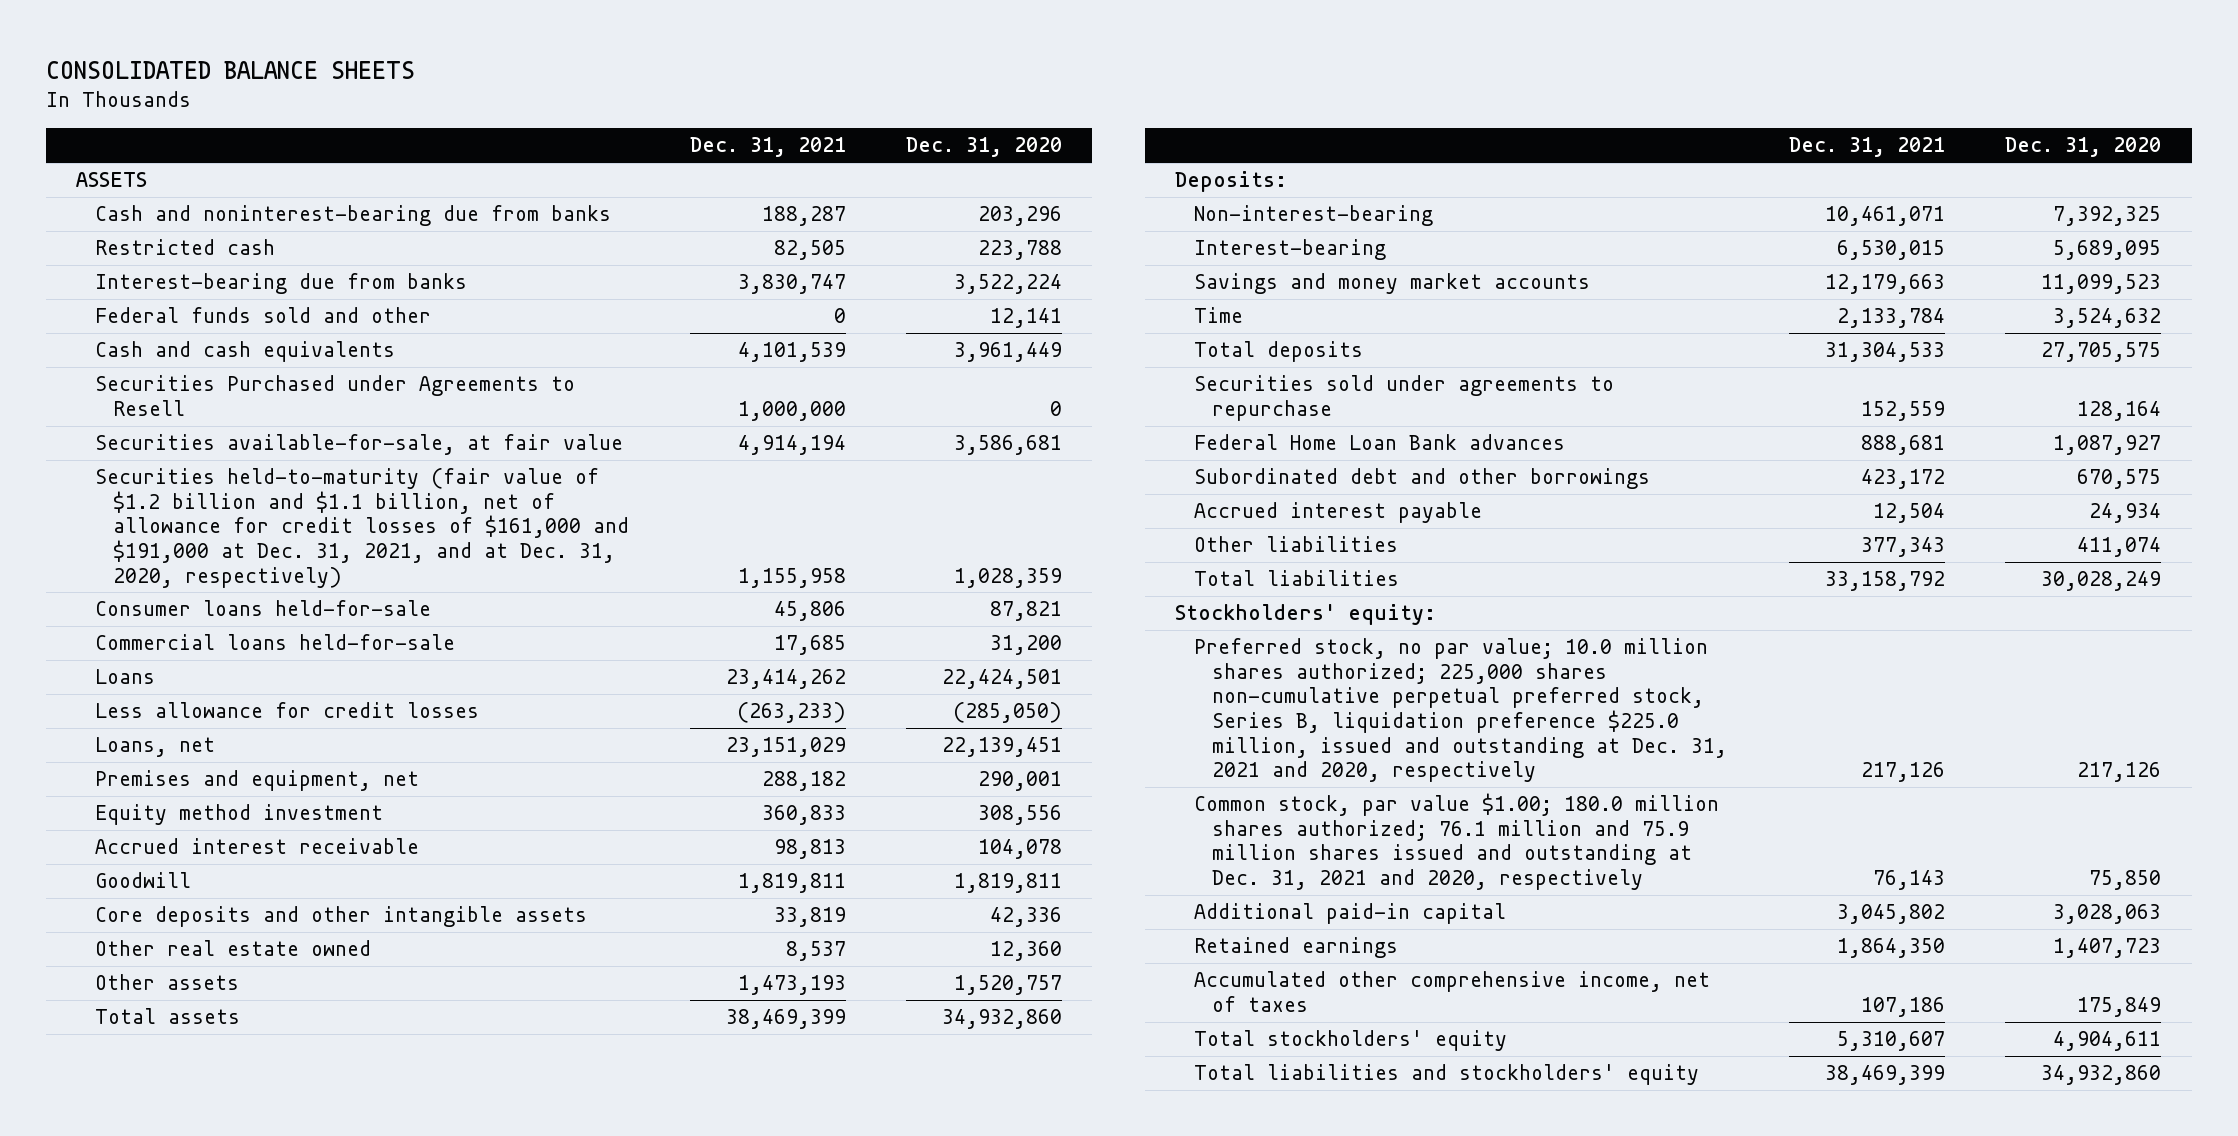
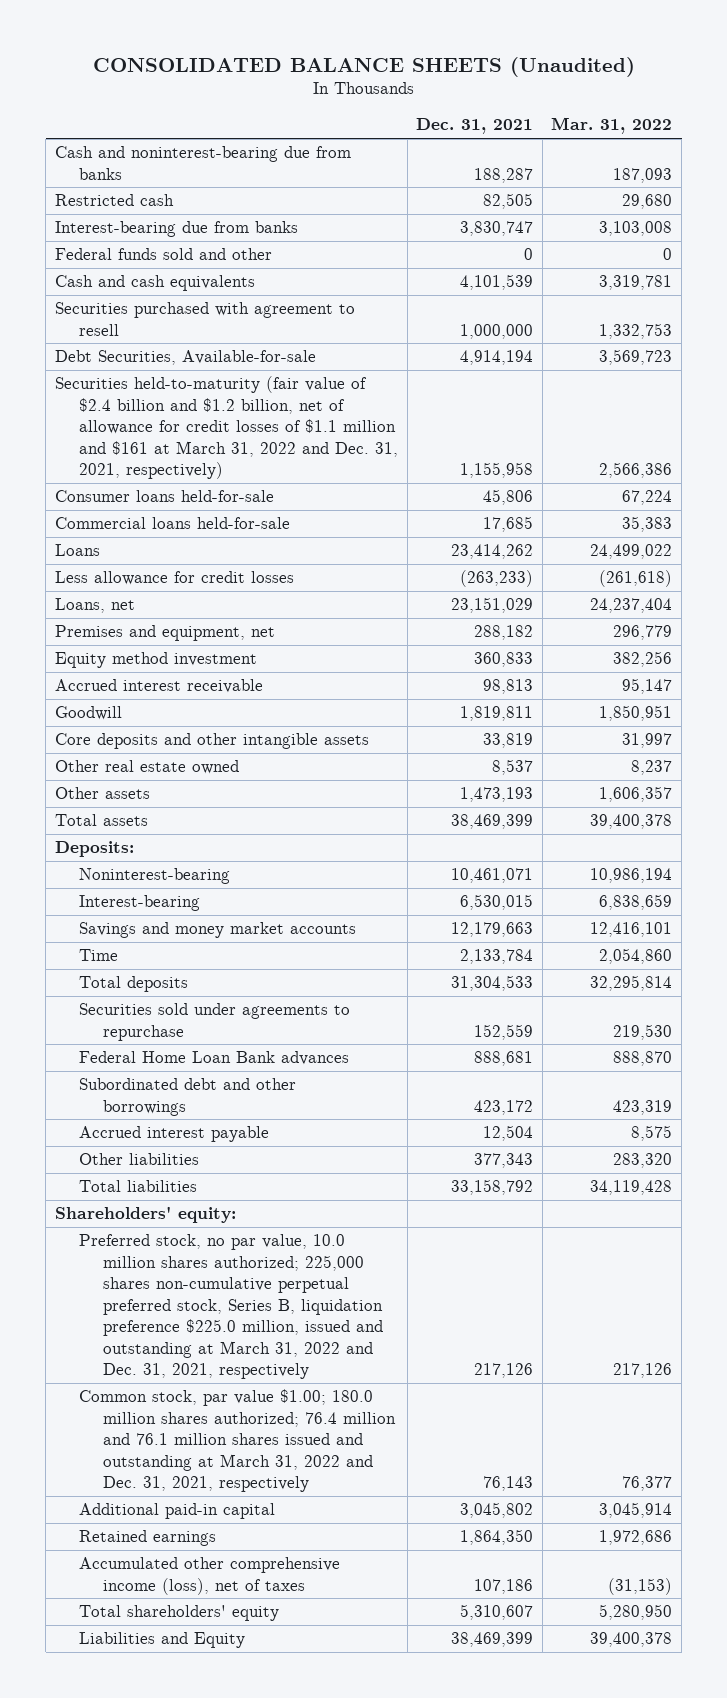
- CONSOLIDATED BALANCE SHEETS
+ CONSOLIDATED BALANCE SHEETS (Unaudited)
- | Dec. 31, 2021 | Dec. 31, 2020
+ | Dec. 31, 2021 | Mar. 31, 2022
- ASSETS
- Securities Purchased under Agreements to Resell | 1,000,000 | 0
- Securities available-for-sale, at fair value | 4,914,194 | 3,586,681
- Securities held-to-maturity (fair value of $1.2 billion and $1.1 billion, net of allowance for credit losses of $161,000 and $191,000 at Dec. 31, 2021, and at Dec. 31, 2020, respectively) | 1,155,958 | 1,028,359
+ Securities purchased with agreement to resell | 1,000,000 | 1,332,753
+ Debt Securities, Available-for-sale | 4,914,194 | 3,569,723
+ Securities held-to-maturity (fair value of $2.4 billion and $1.2 billion, net of allowance for credit losses of $1.1 million and $161 at March 31, 2022 and Dec. 31, 2021, respectively) | 1,155,958 | 2,566,386
- Non-interest-bearing | 10,461,071 | 7,392,325
+ Noninterest-bearing | 10,461,071 | 10,986,194
- Stockholders' equity:
- Preferred stock, no par value; 10.0 million shares authorized; 225,000 shares non-cumulative perpetual preferred stock, Series B, liquidation preference $225.0 million, issued and outstanding at Dec. 31, 2021 and 2020, respectively | 217,126 | 217,126
- Common stock, par value $1.00; 180.0 million shares authorized; 76.1 million and 75.9 million shares issued and outstanding at Dec. 31, 2021 and 2020, respectively | 76,143 | 75,850
+ Shareholders' equity:
+ Preferred stock, no par value, 10.0 million shares authorized; 225,000 shares non-cumulative perpetual preferred stock, Series B, liquidation preference $225.0 million, issued and outstanding at March 31, 2022 and Dec. 31, 2021, respectively | 217,126 | 217,126
+ Common stock, par value $1.00; 180.0 million shares authorized; 76.4 million and 76.1 million shares issued and outstanding at March 31, 2022 and Dec. 31, 2021, respectively | 76,143 | 76,377
- Accumulated other comprehensive income, net of taxes | 107,186 | 175,849
- Total stockholders' equity | 5,310,607 | 4,904,611
- Total liabilities and stockholders' equity | 38,469,399 | 34,932,860
+ Accumulated other comprehensive income (loss), net of taxes | 107,186 | (31,153)
+ Total shareholders' equity | 5,310,607 | 5,280,950
+ Liabilities and Equity | 38,469,399 | 39,400,378

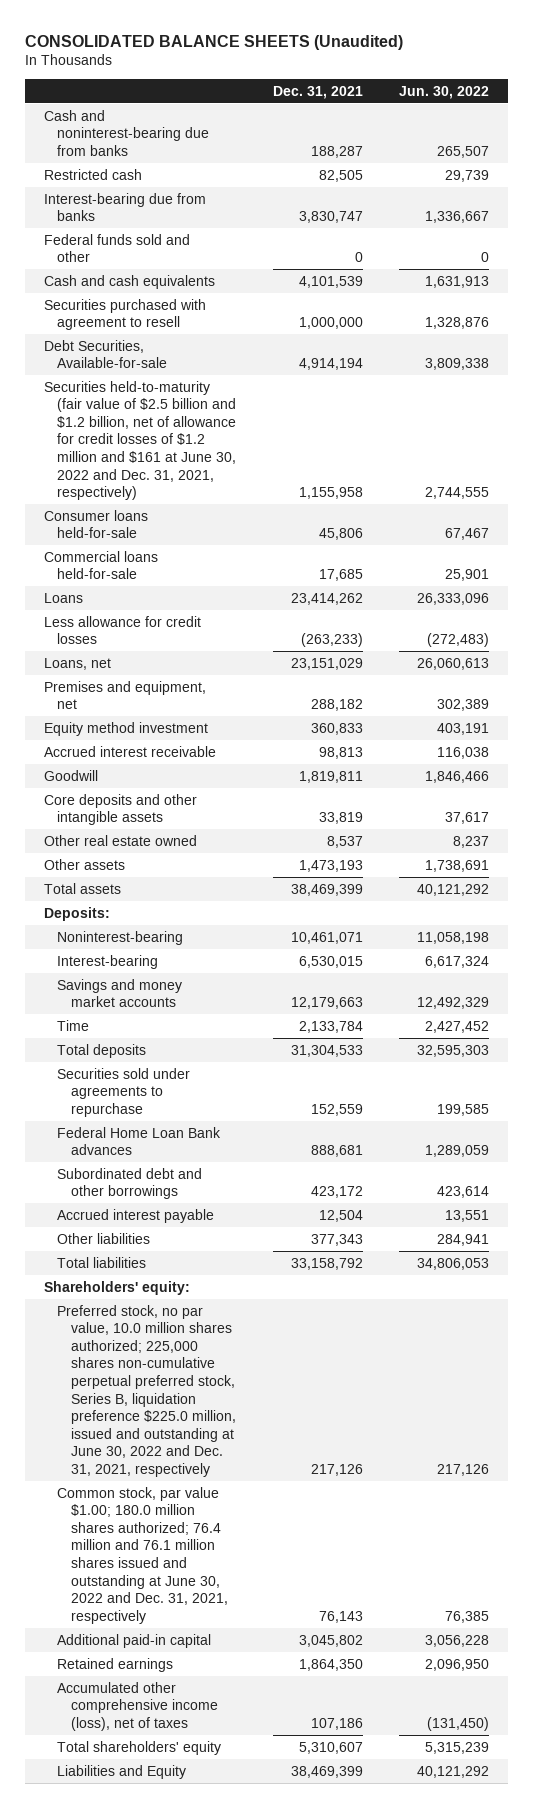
- | Dec. 31, 2021 | Mar. 31, 2022
+ | Dec. 31, 2021 | Jun. 30, 2022
- Securities held-to-maturity (fair value of $2.4 billion and $1.2 billion, net of allowance for credit losses of $1.1 million and $161 at March 31, 2022 and Dec. 31, 2021, respectively) | 1,155,958 | 2,566,386
+ Securities held-to-maturity (fair value of $2.5 billion and $1.2 billion, net of allowance for credit losses of $1.2 million and $161 at June 30, 2022 and Dec. 31, 2021, respectively) | 1,155,958 | 2,744,555
- Preferred stock, no par value, 10.0 million shares authorized; 225,000 shares non-cumulative perpetual preferred stock, Series B, liquidation preference $225.0 million, issued and outstanding at March 31, 2022 and Dec. 31, 2021, respectively | 217,126 | 217,126
- Common stock, par value $1.00; 180.0 million shares authorized; 76.4 million and 76.1 million shares issued and outstanding at March 31, 2022 and Dec. 31, 2021, respectively | 76,143 | 76,377
+ Preferred stock, no par value, 10.0 million shares authorized; 225,000 shares non-cumulative perpetual preferred stock, Series B, liquidation preference $225.0 million, issued and outstanding at June 30, 2022 and Dec. 31, 2021, respectively | 217,126 | 217,126
+ Common stock, par value $1.00; 180.0 million shares authorized; 76.4 million and 76.1 million shares issued and outstanding at June 30, 2022 and Dec. 31, 2021, respectively | 76,143 | 76,385

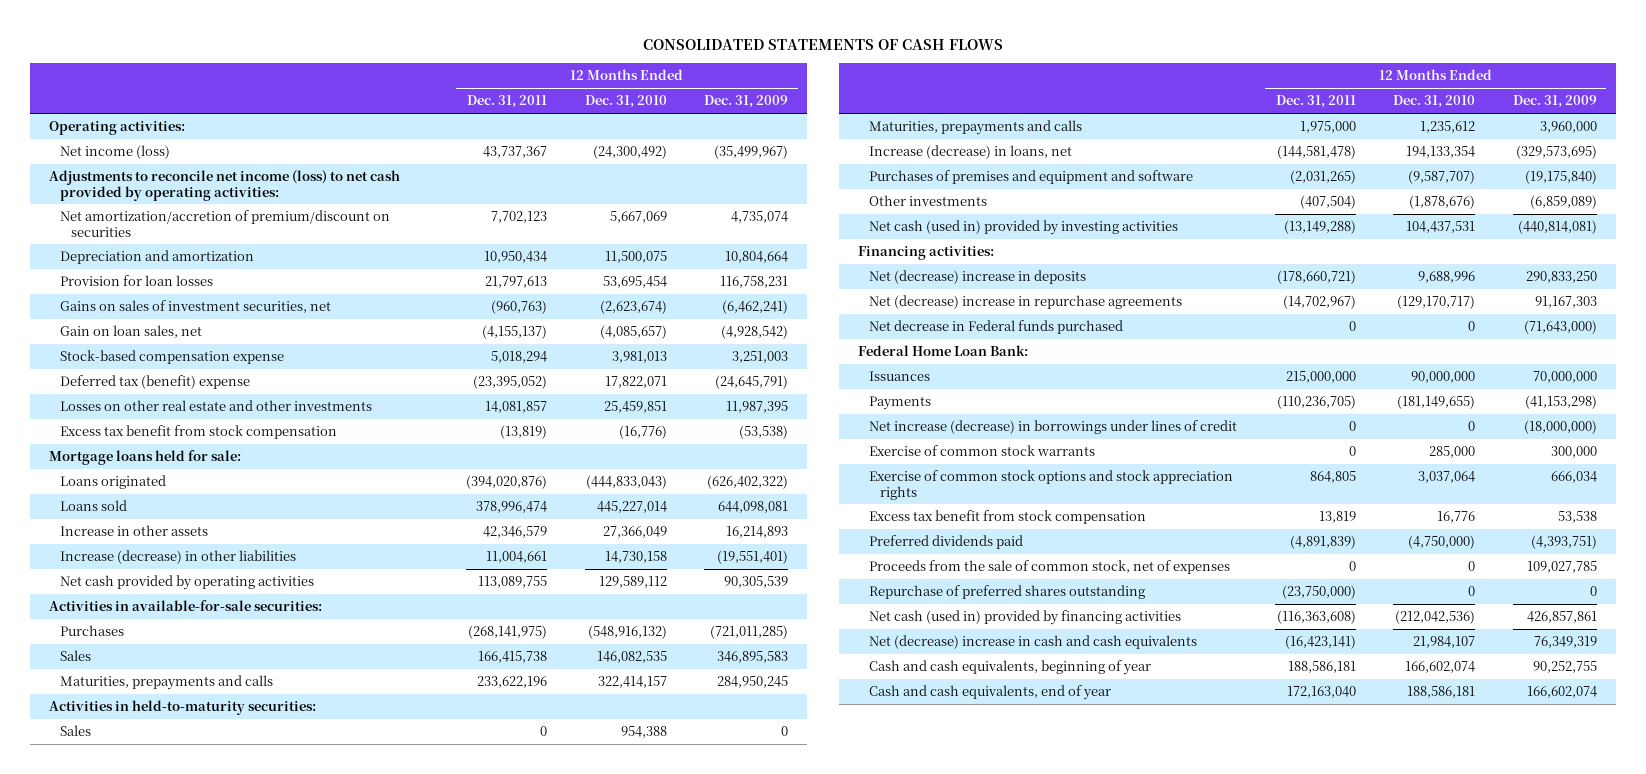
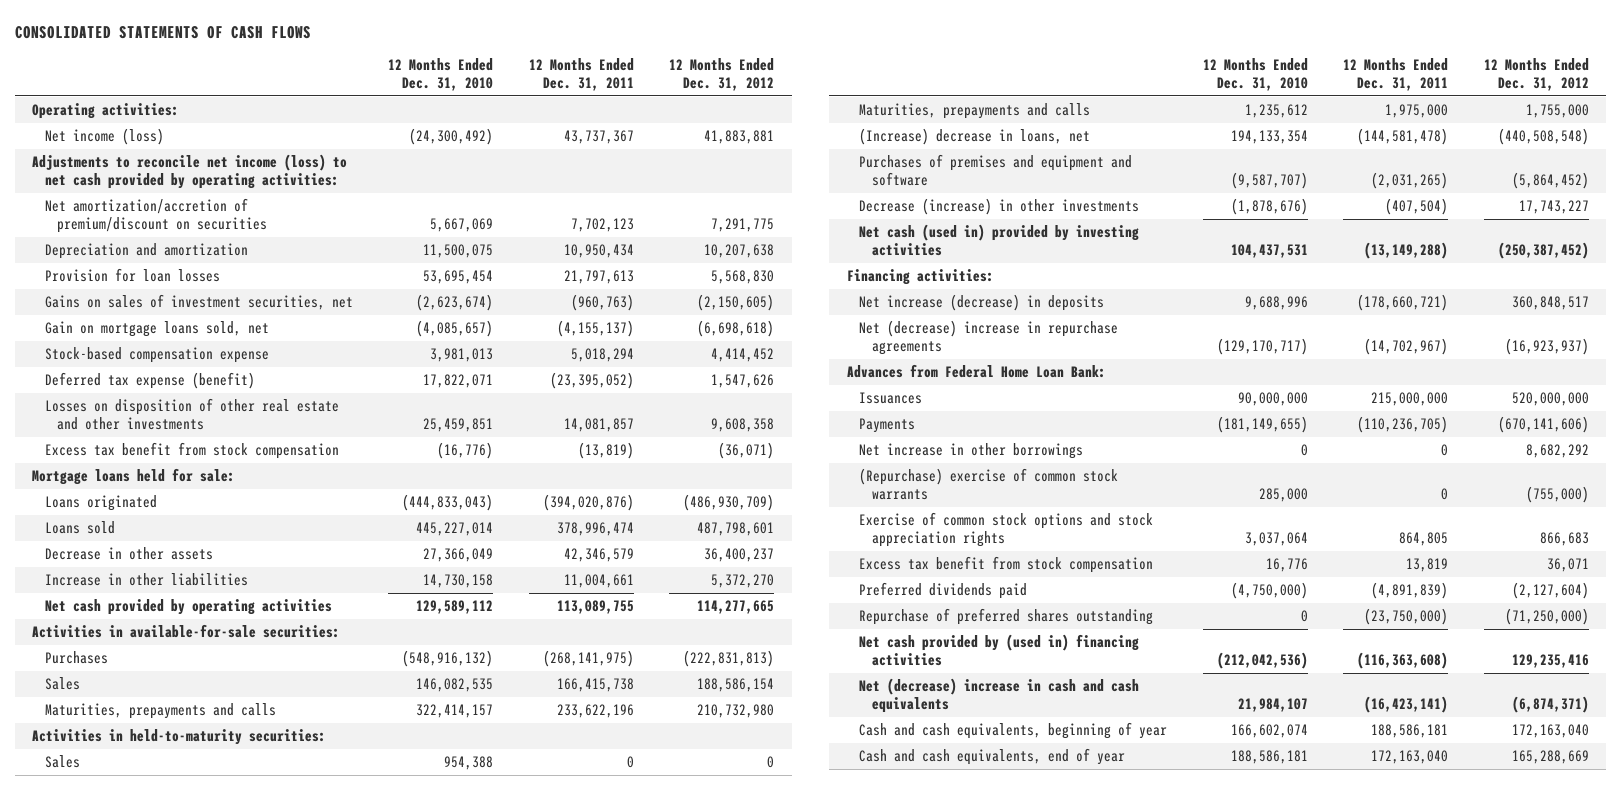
- | 12 Months Ended Dec. 31, 2011 | 12 Months Ended Dec. 31, 2010 | 12 Months Ended Dec. 31, 2009
+ | 12 Months Ended Dec. 31, 2010 | 12 Months Ended Dec. 31, 2011 | 12 Months Ended Dec. 31, 2012
- Gain on loan sales, net | (4,155,137) | (4,085,657) | (4,928,542)
+ Gain on mortgage loans sold, net | (4,085,657) | (4,155,137) | (6,698,618)
- Deferred tax (benefit) expense | (23,395,052) | 17,822,071 | (24,645,791)
- Losses on other real estate and other investments | 14,081,857 | 25,459,851 | 11,987,395
+ Deferred tax expense (benefit) | 17,822,071 | (23,395,052) | 1,547,626
+ Losses on disposition of other real estate and other investments | 25,459,851 | 14,081,857 | 9,608,358
- Increase in other assets | 42,346,579 | 27,366,049 | 16,214,893
- Increase (decrease) in other liabilities | 11,004,661 | 14,730,158 | (19,551,401)
+ Decrease in other assets | 27,366,049 | 42,346,579 | 36,400,237
+ Increase in other liabilities | 14,730,158 | 11,004,661 | 5,372,270
- Increase (decrease) in loans, net | (144,581,478) | 194,133,354 | (329,573,695)
+ (Increase) decrease in loans, net | 194,133,354 | (144,581,478) | (440,508,548)
- Other investments | (407,504) | (1,878,676) | (6,859,089)
+ Decrease (increase) in other investments | (1,878,676) | (407,504) | 17,743,227
- Net (decrease) increase in deposits | (178,660,721) | 9,688,996 | 290,833,250
+ Net increase (decrease) in deposits | 9,688,996 | (178,660,721) | 360,848,517
- Net decrease in Federal funds purchased | 0 | 0 | (71,643,000)
- Federal Home Loan Bank:
+ Advances from Federal Home Loan Bank:
- Net increase (decrease) in borrowings under lines of credit | 0 | 0 | (18,000,000)
- Exercise of common stock warrants | 0 | 285,000 | 300,000
+ Net increase in other borrowings | 0 | 0 | 8,682,292
+ (Repurchase) exercise of common stock warrants | 285,000 | 0 | (755,000)
- Proceeds from the sale of common stock, net of expenses | 0 | 0 | 109,027,785
- Net cash (used in) provided by financing activities | (116,363,608) | (212,042,536) | 426,857,861
+ Net cash provided by (used in) financing activities | (212,042,536) | (116,363,608) | 129,235,416

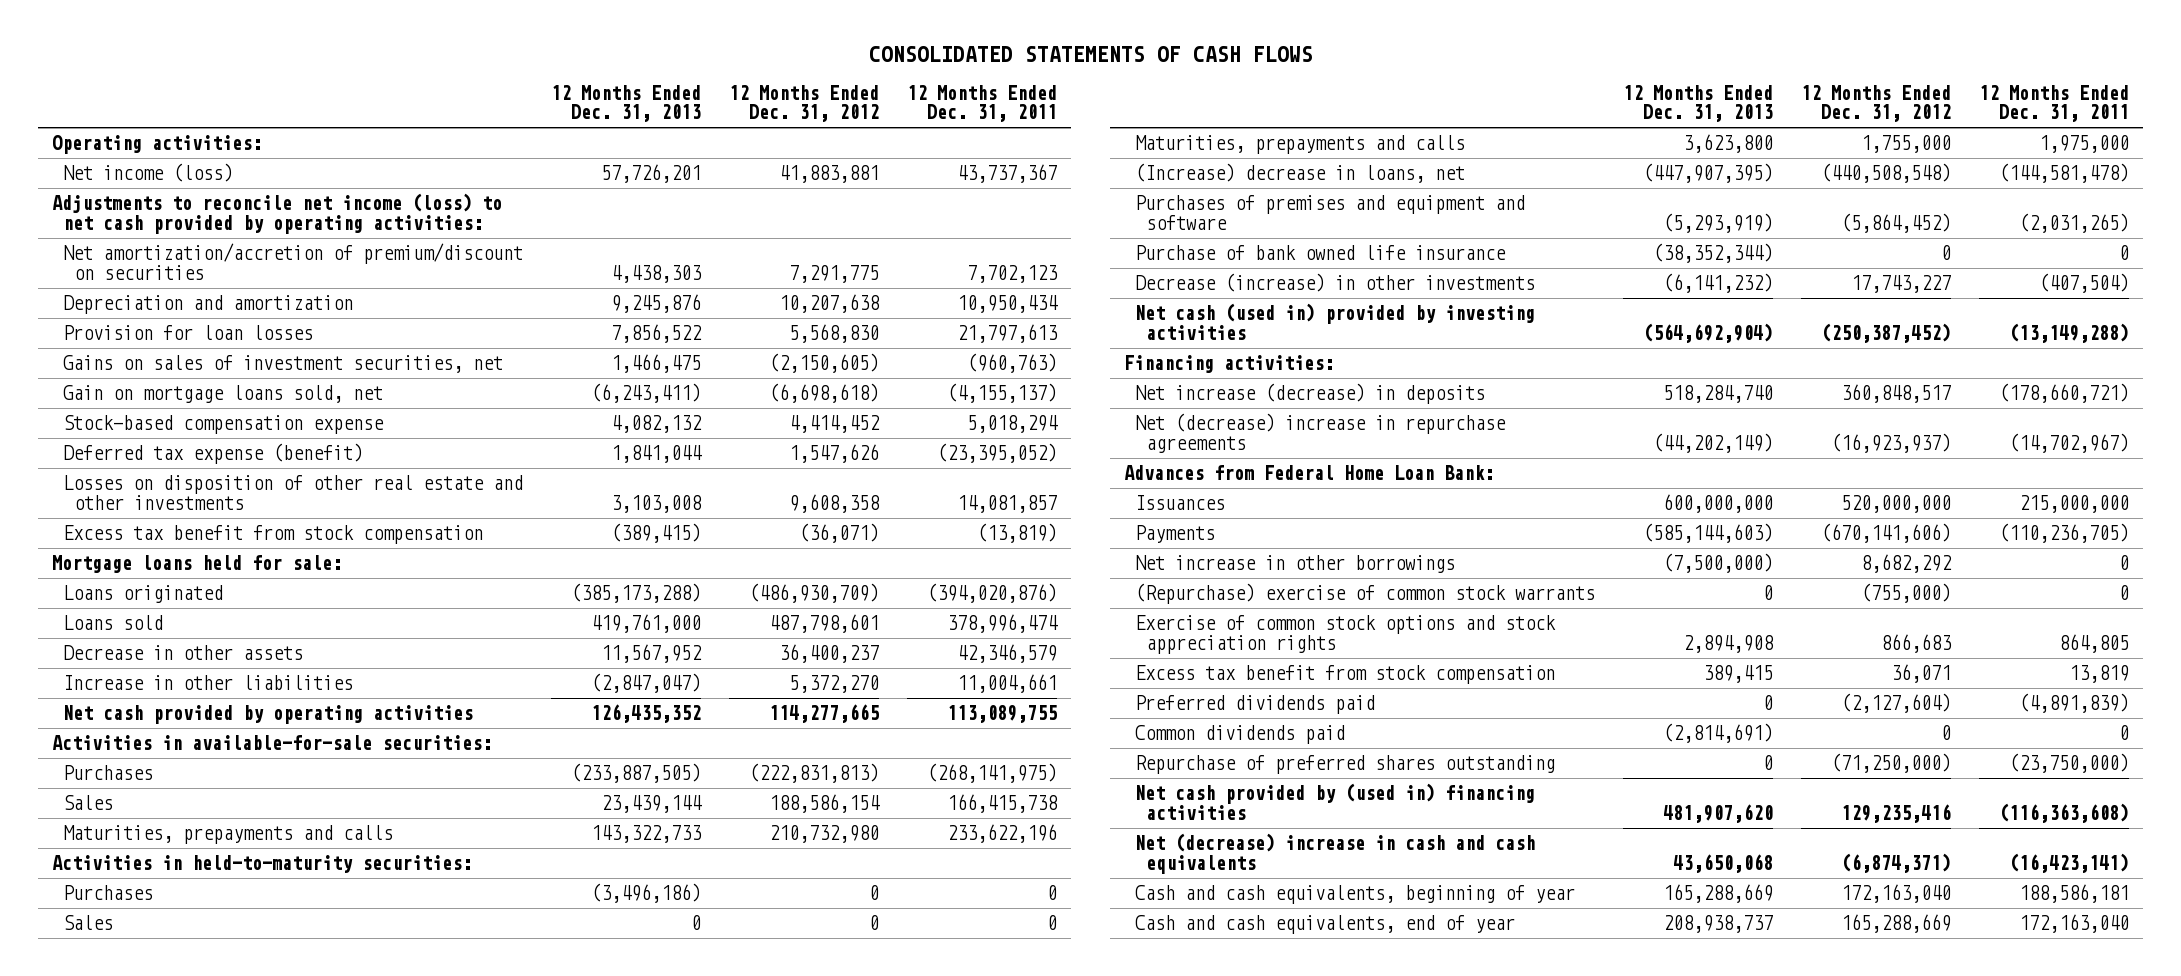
- | 12 Months Ended Dec. 31, 2010 | 12 Months Ended Dec. 31, 2011 | 12 Months Ended Dec. 31, 2012
+ | 12 Months Ended Dec. 31, 2013 | 12 Months Ended Dec. 31, 2012 | 12 Months Ended Dec. 31, 2011
+ Purchases | (3,496,186) | 0 | 0
+ Purchase of bank owned life insurance | (38,352,344) | 0 | 0
+ Common dividends paid | (2,814,691) | 0 | 0

